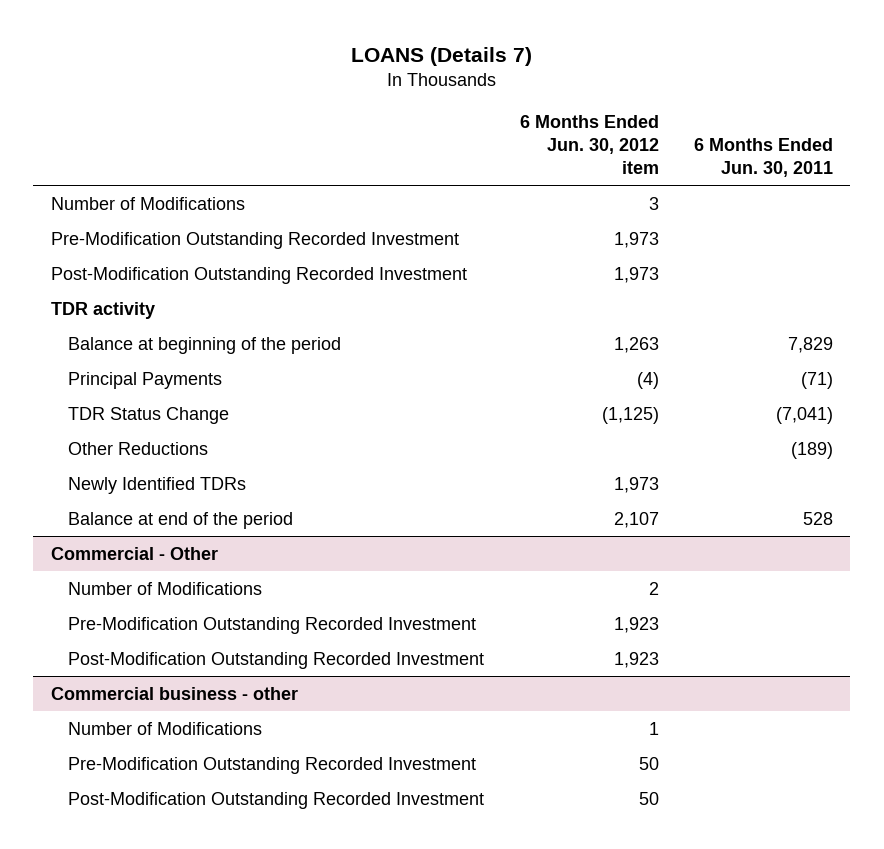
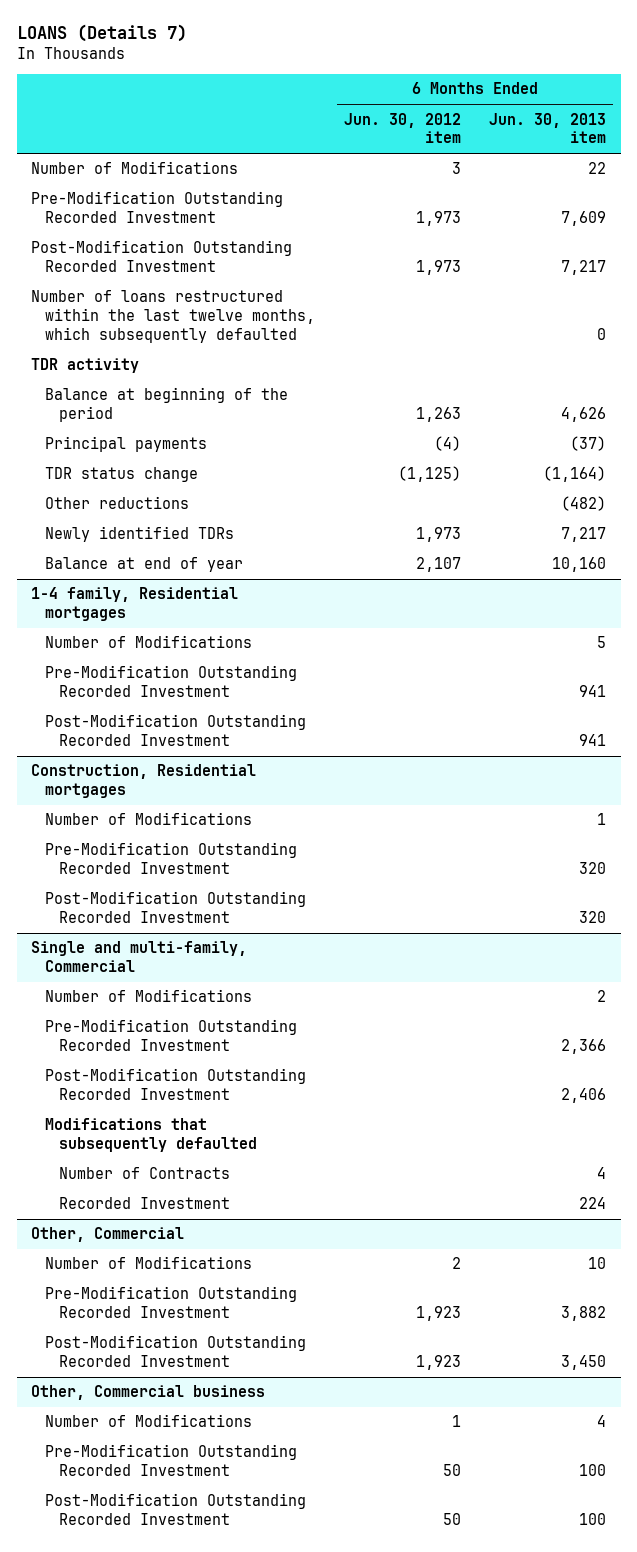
- | 6 Months Ended Jun. 30, 2012 item | 6 Months Ended Jun. 30, 2011
+ | 6 Months Ended Jun. 30, 2012 item | 6 Months Ended Jun. 30, 2013 item
+ Number of loans restructured within the last twelve months, which subsequently defaulted | | 0
- Principal Payments | (4) | (71)
- TDR Status Change | (1,125) | (7,041)
- Other Reductions | | (189)
- Newly Identified TDRs | 1,973 |
- Balance at end of the period | 2,107 | 528
- Commercial - Other
+ Principal payments | (4) | (37)
+ TDR status change | (1,125) | (1,164)
+ Other reductions | | (482)
+ Newly identified TDRs | 1,973 | 7,217
+ Balance at end of year | 2,107 | 10,160
+ 1-4 family, Residential mortgages
+ Number of Modifications | | 5
+ Pre-Modification Outstanding Recorded Investment | | 941
+ Post-Modification Outstanding Recorded Investment | | 941
+ Construction, Residential mortgages
+ Number of Modifications | | 1
+ Pre-Modification Outstanding Recorded Investment | | 320
+ Post-Modification Outstanding Recorded Investment | | 320
+ Single and multi-family, Commercial
+ Number of Modifications | | 2
+ Pre-Modification Outstanding Recorded Investment | | 2,366
+ Post-Modification Outstanding Recorded Investment | | 2,406
+ Modifications that subsequently defaulted
+ Number of Contracts | | 4
+ Recorded Investment | | 224
+ Other, Commercial
- Commercial business - other
+ Other, Commercial business

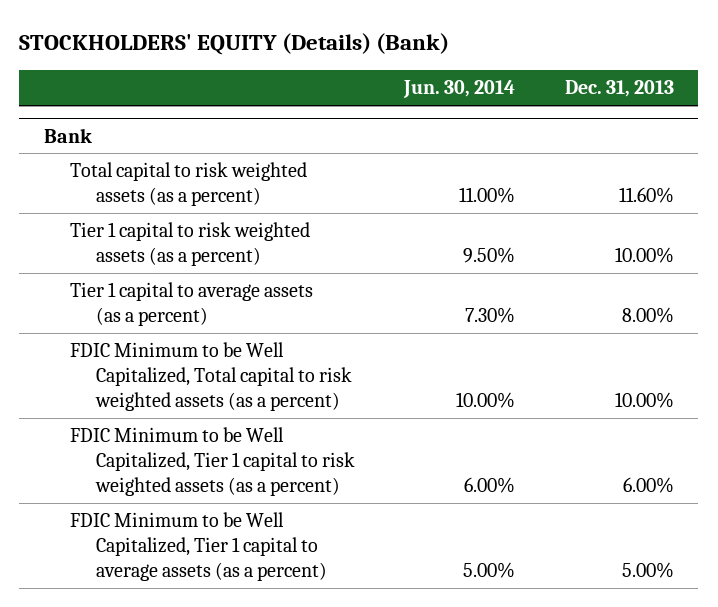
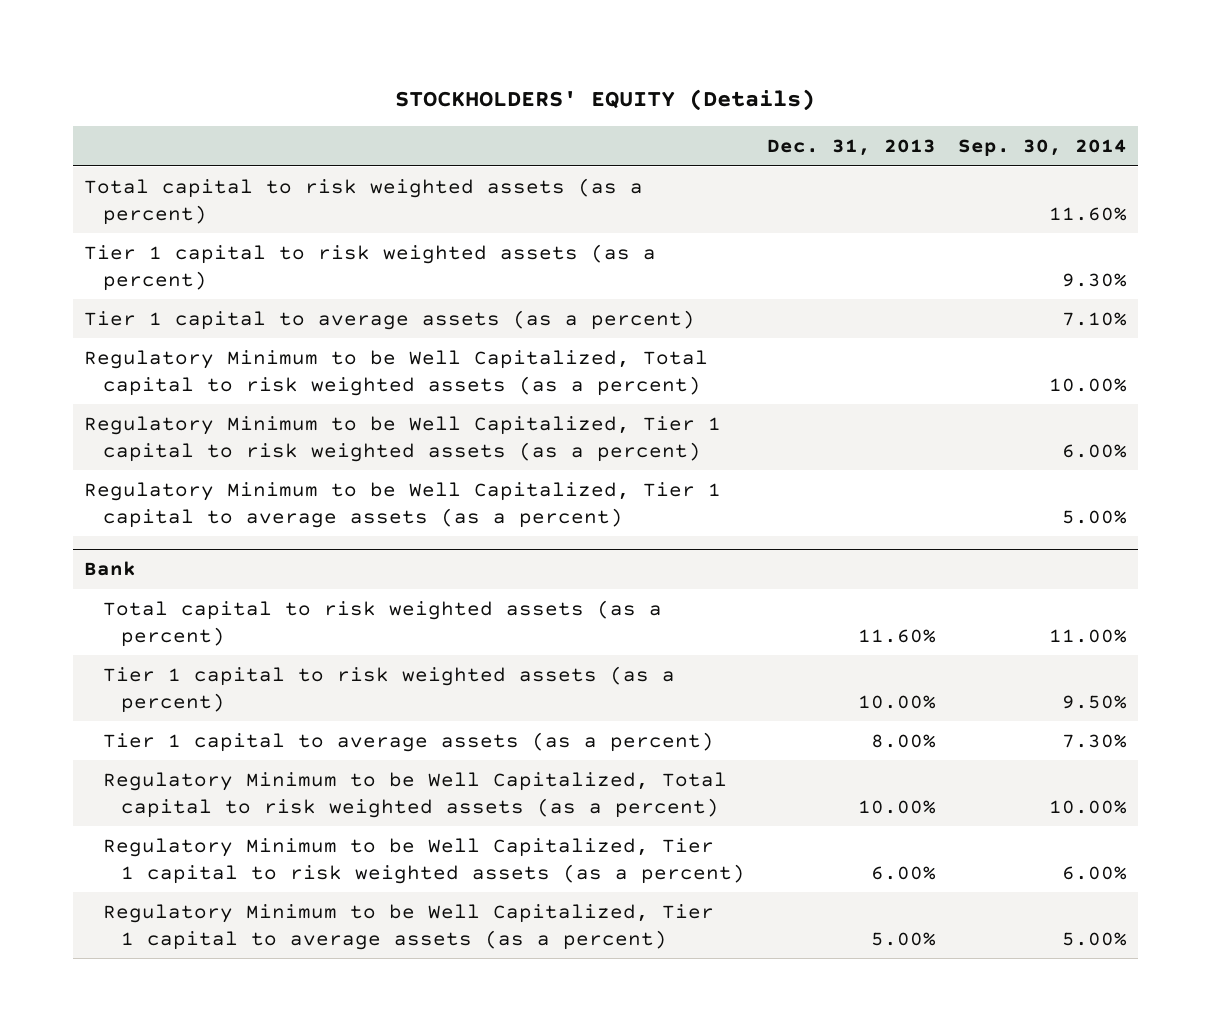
- STOCKHOLDERS' EQUITY (Details) (Bank)
+ STOCKHOLDERS' EQUITY (Details)
- | Jun. 30, 2014 | Dec. 31, 2013
+ | Dec. 31, 2013 | Sep. 30, 2014
+ Total capital to risk weighted assets (as a percent) | | 11.60%
+ Tier 1 capital to risk weighted assets (as a percent) | | 9.30%
+ Tier 1 capital to average assets (as a percent) | | 7.10%
+ Regulatory Minimum to be Well Capitalized, Total capital to risk weighted assets (as a percent) | | 10.00%
+ Regulatory Minimum to be Well Capitalized, Tier 1 capital to risk weighted assets (as a percent) | | 6.00%
+ Regulatory Minimum to be Well Capitalized, Tier 1 capital to average assets (as a percent) | | 5.00%
@ Bank
- FDIC Minimum to be Well Capitalized, Total capital to risk weighted assets (as a percent) | 10.00% | 10.00%
- FDIC Minimum to be Well Capitalized, Tier 1 capital to risk weighted assets (as a percent) | 6.00% | 6.00%
- FDIC Minimum to be Well Capitalized, Tier 1 capital to average assets (as a percent) | 5.00% | 5.00%
+ Regulatory Minimum to be Well Capitalized, Total capital to risk weighted assets (as a percent) | 10.00% | 10.00%
+ Regulatory Minimum to be Well Capitalized, Tier 1 capital to risk weighted assets (as a percent) | 6.00% | 6.00%
+ Regulatory Minimum to be Well Capitalized, Tier 1 capital to average assets (as a percent) | 5.00% | 5.00%

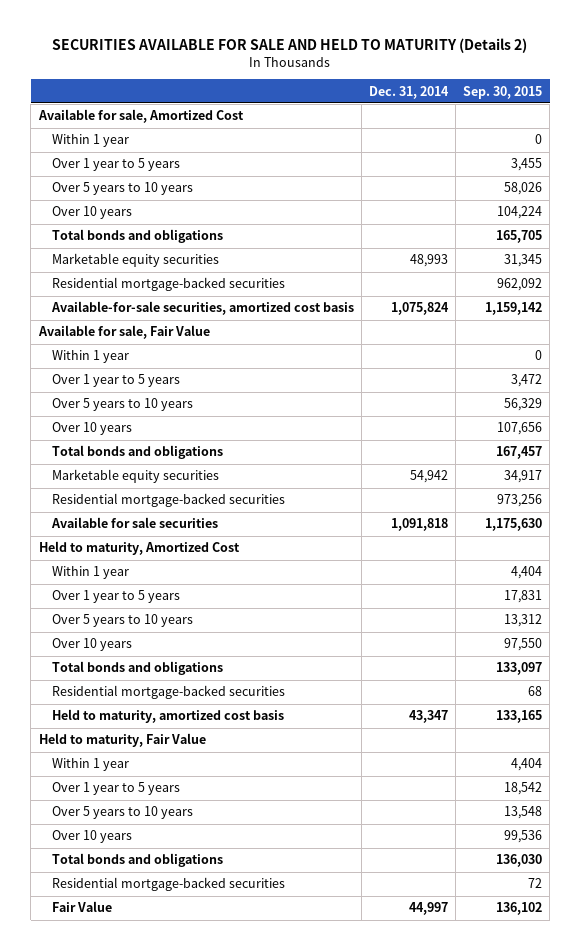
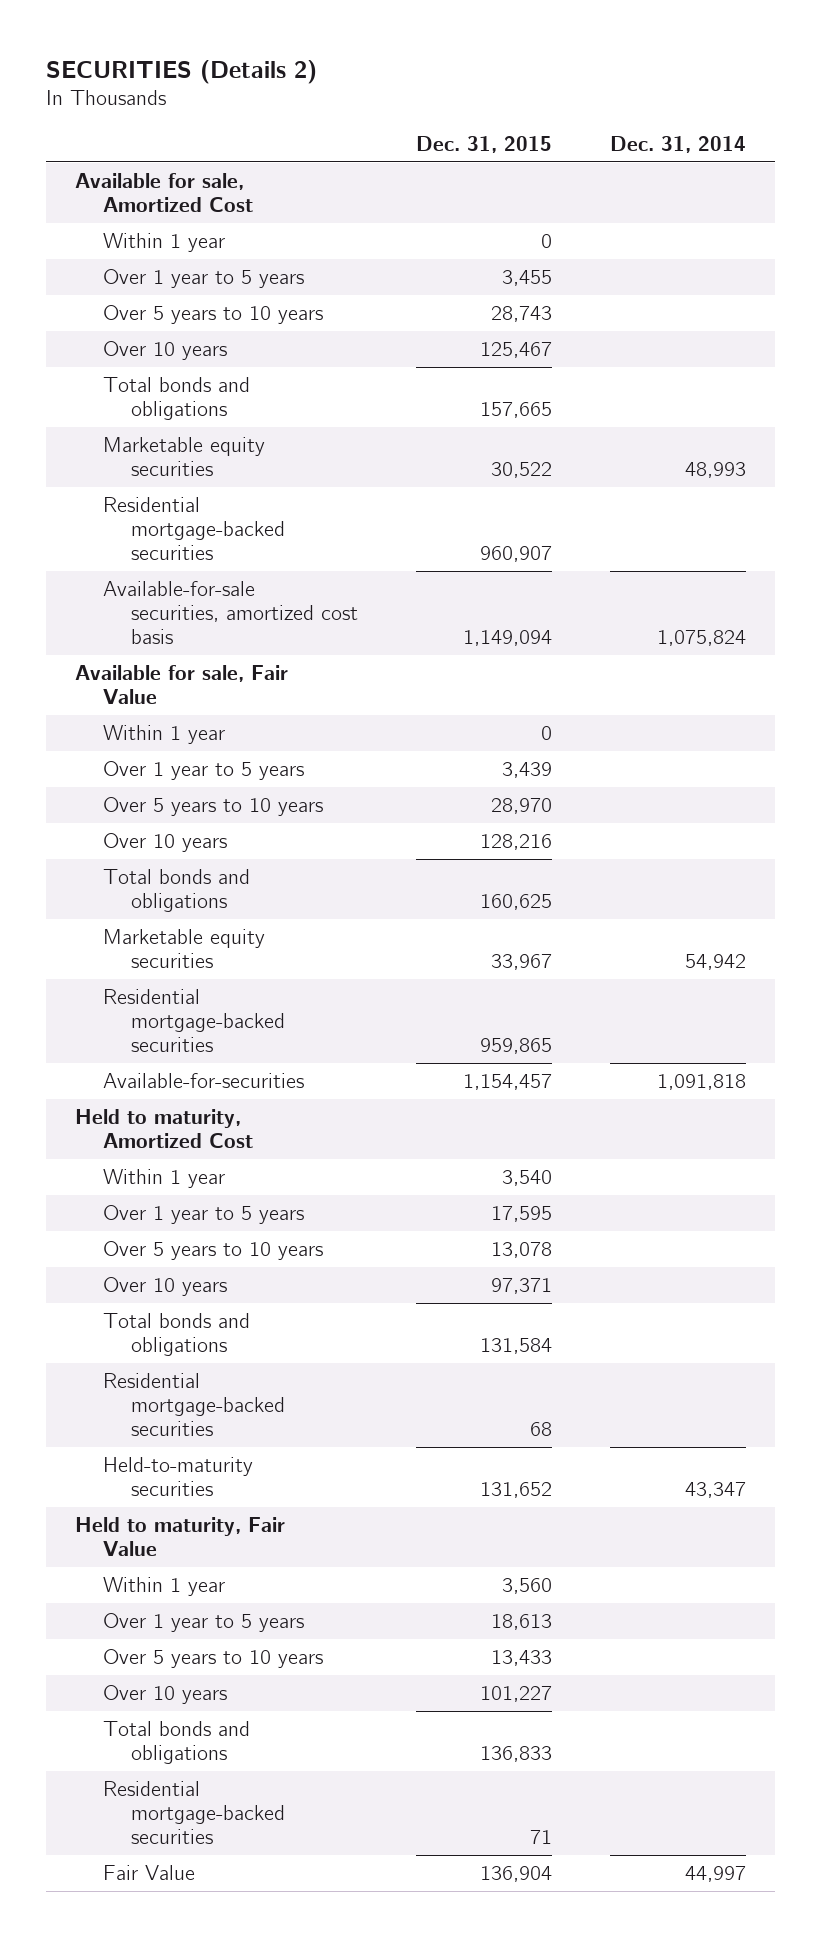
- SECURITIES AVAILABLE FOR SALE AND HELD TO MATURITY (Details 2)
+ SECURITIES (Details 2)
- | Dec. 31, 2014 | Sep. 30, 2015
+ | Dec. 31, 2015 | Dec. 31, 2014
- Available for sale securities | 1,091,818 | 1,175,630
+ Available-for-securities | 1,154,457 | 1,091,818
- Held to maturity, amortized cost basis | 43,347 | 133,165
+ Held-to-maturity securities | 131,652 | 43,347

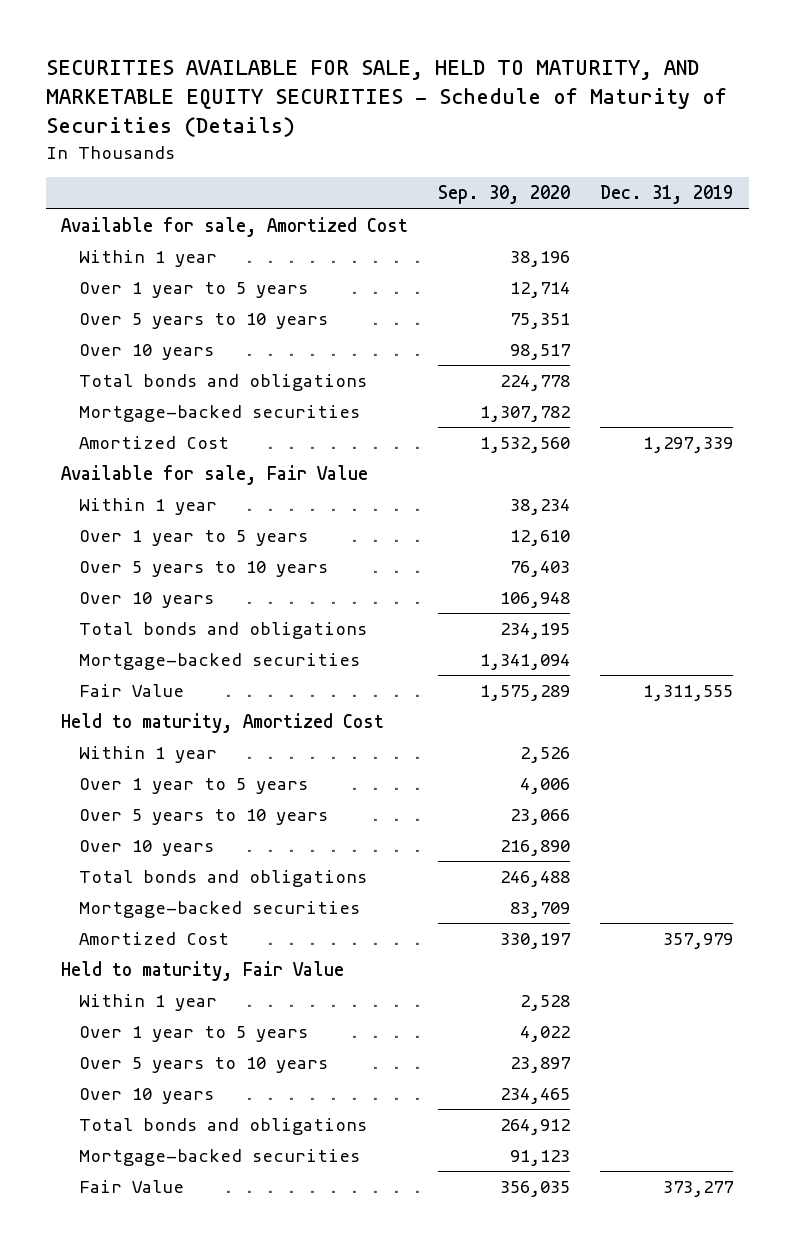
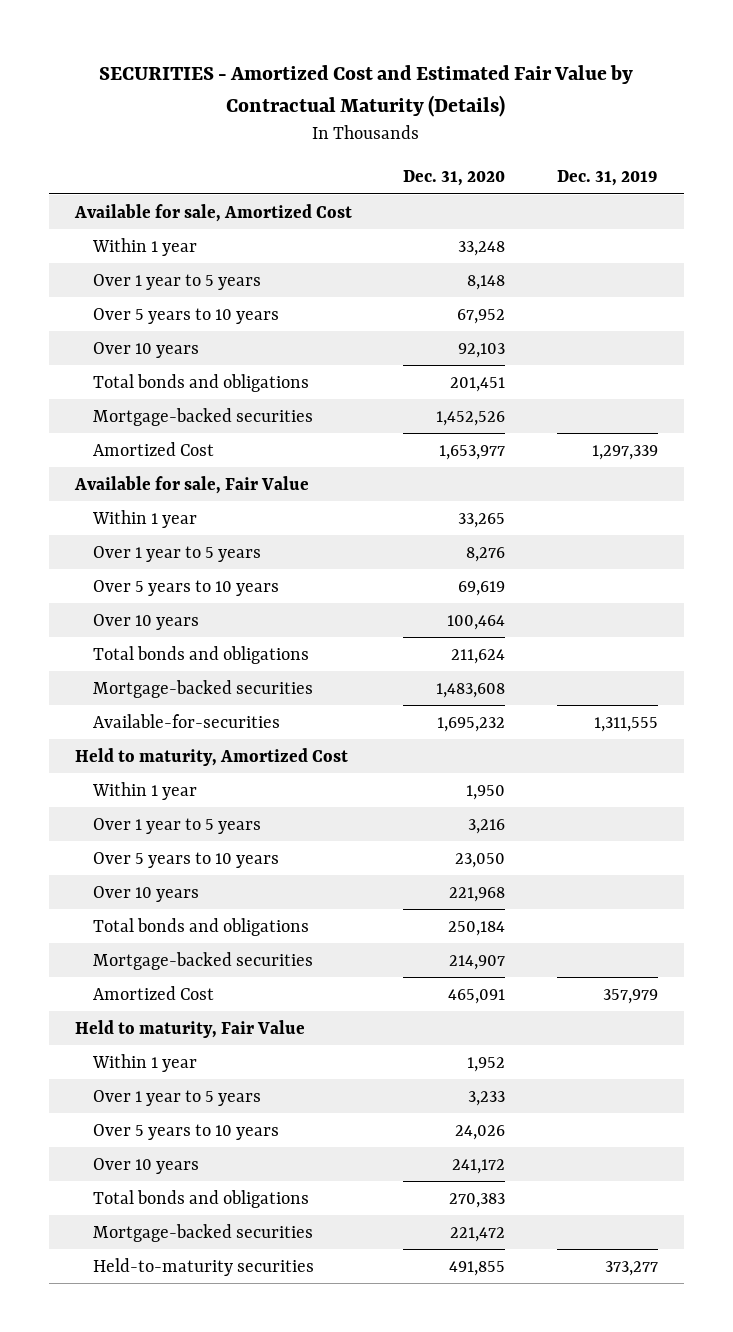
- SECURITIES AVAILABLE FOR SALE, HELD TO MATURITY, AND MARKETABLE EQUITY SECURITIES - Schedule of Maturity of Securities (Details)
+ SECURITIES - Amortized Cost and Estimated Fair Value by Contractual Maturity (Details)
- | Sep. 30, 2020 | Dec. 31, 2019
+ | Dec. 31, 2020 | Dec. 31, 2019
- Fair Value | 1,575,289 | 1,311,555
+ Available-for-securities | 1,695,232 | 1,311,555
- Fair Value | 356,035 | 373,277
+ Held-to-maturity securities | 491,855 | 373,277

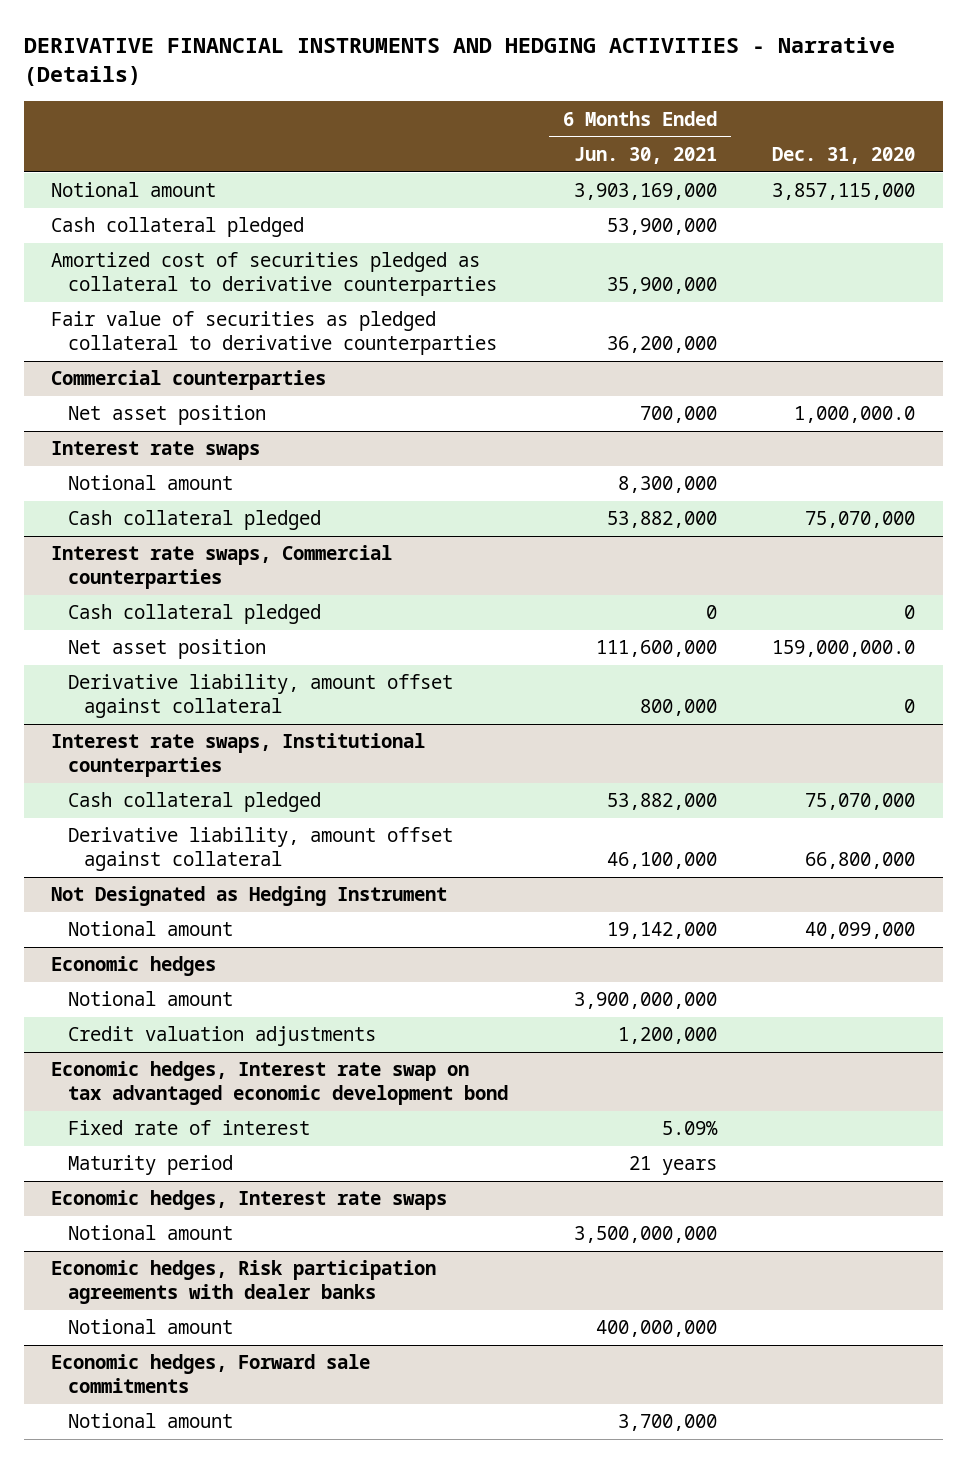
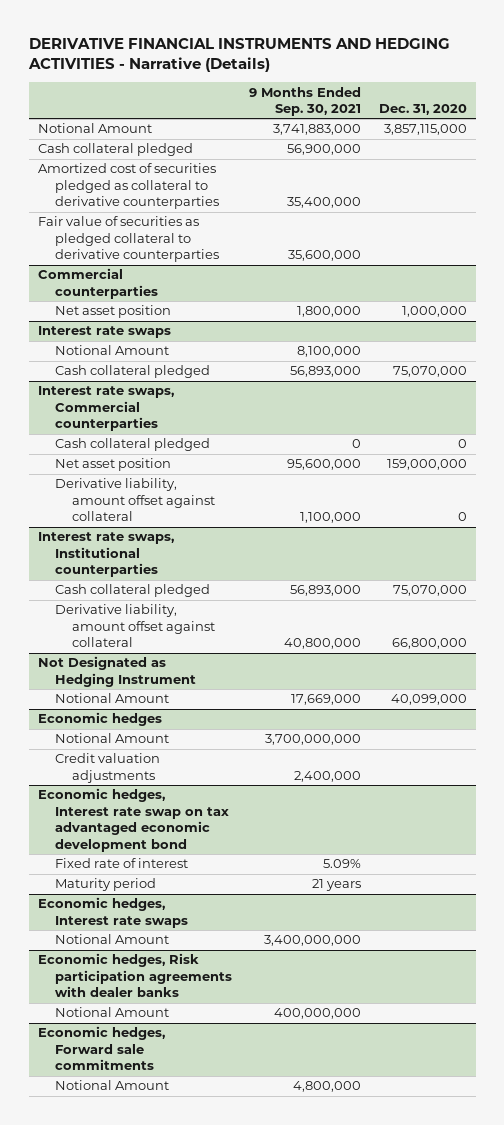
- | 6 Months Ended Jun. 30, 2021 | Dec. 31, 2020
+ | 9 Months Ended Sep. 30, 2021 | Dec. 31, 2020
- Notional amount | 3,903,169,000 | 3,857,115,000
+ Notional Amount | 3,741,883,000 | 3,857,115,000
@ Commercial counterparties
- Net asset position | 700,000 | 1,000,000.0
+ Net asset position | 1,800,000 | 1,000,000
@ Interest rate swaps
- Notional amount | 8,300,000 |
+ Notional Amount | 8,100,000 |
@ Interest rate swaps, Commercial counterparties
- Net asset position | 111,600,000 | 159,000,000.0
+ Net asset position | 95,600,000 | 159,000,000
@ Not Designated as Hedging Instrument
- Notional amount | 19,142,000 | 40,099,000
+ Notional Amount | 17,669,000 | 40,099,000
@ Economic hedges
- Notional amount | 3,900,000,000 |
+ Notional Amount | 3,700,000,000 |
@ Economic hedges, Interest rate swaps
- Notional amount | 3,500,000,000 |
+ Notional Amount | 3,400,000,000 |
@ Economic hedges, Risk participation agreements with dealer banks
- Notional amount | 400,000,000 |
+ Notional Amount | 400,000,000 |
@ Economic hedges, Forward sale commitments
- Notional amount | 3,700,000 |
+ Notional Amount | 4,800,000 |

